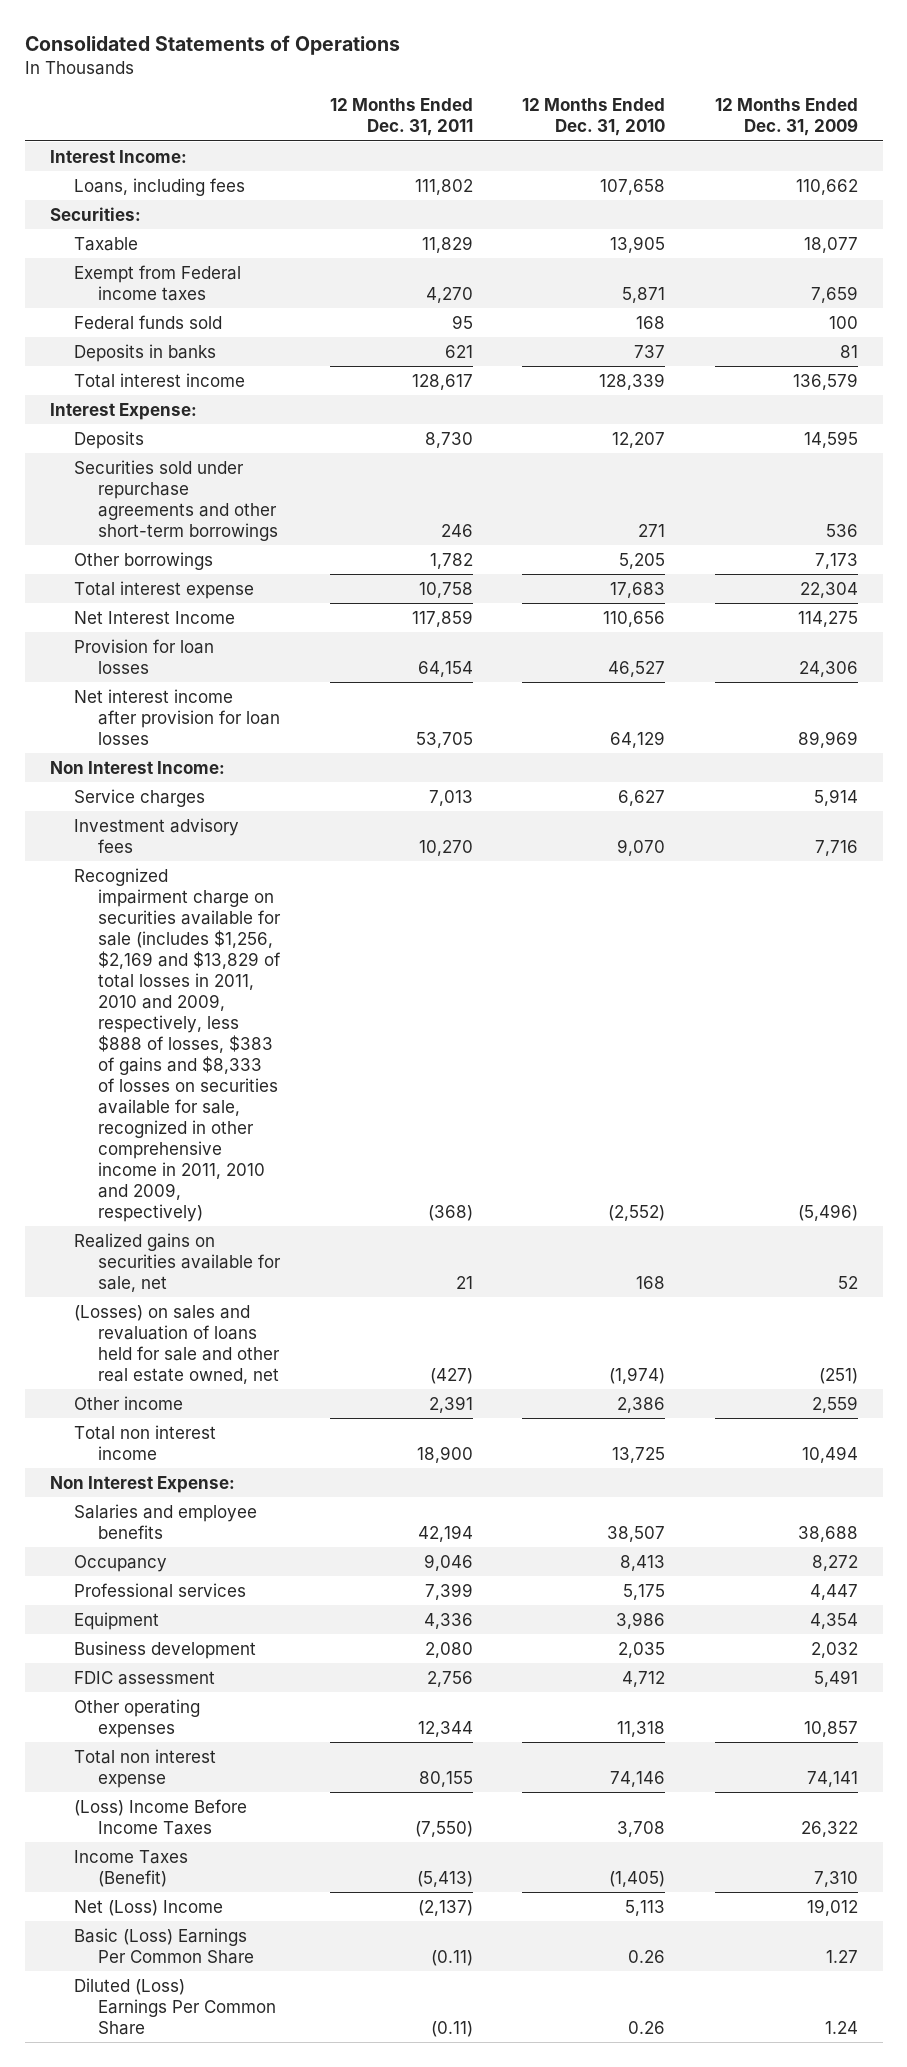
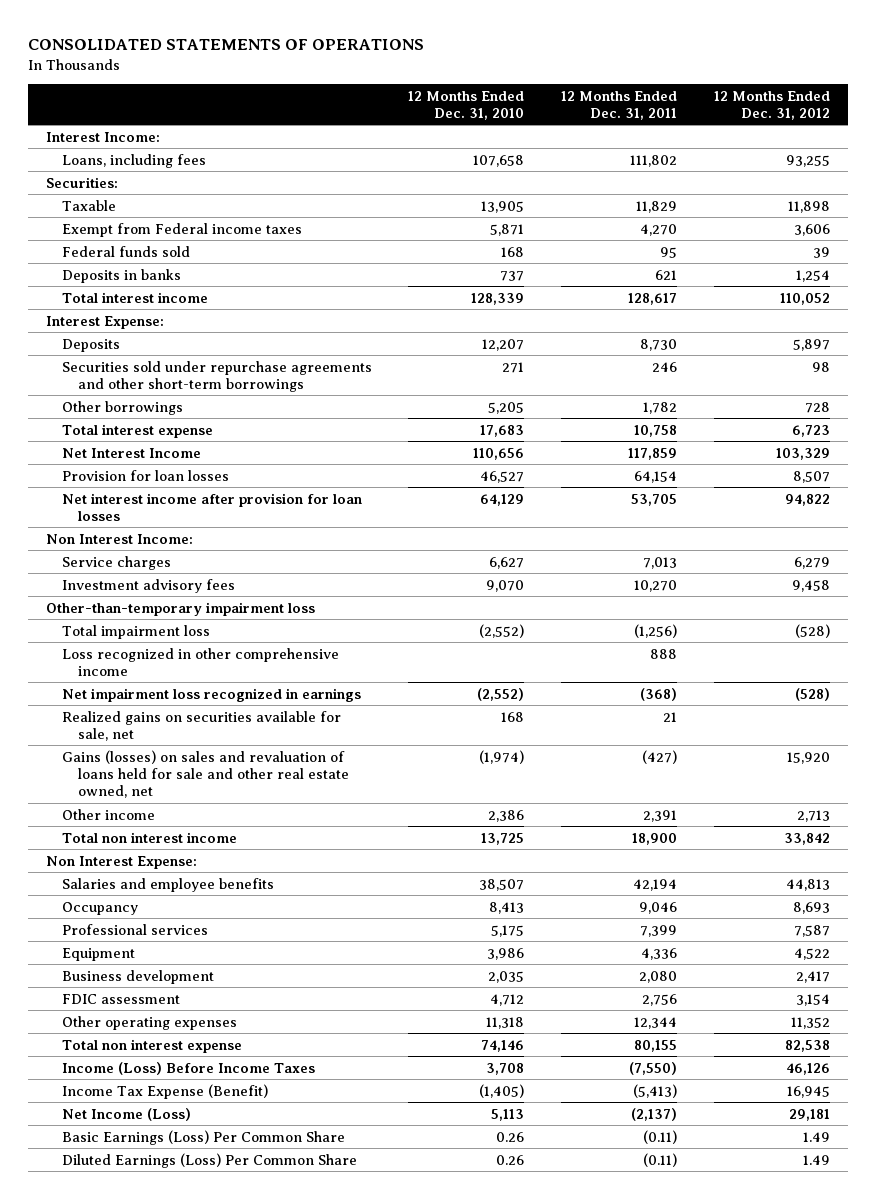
- Consolidated Statements of Operations
+ CONSOLIDATED STATEMENTS OF OPERATIONS
- | 12 Months Ended Dec. 31, 2011 | 12 Months Ended Dec. 31, 2010 | 12 Months Ended Dec. 31, 2009
+ | 12 Months Ended Dec. 31, 2010 | 12 Months Ended Dec. 31, 2011 | 12 Months Ended Dec. 31, 2012
- Recognized impairment charge on securities available for sale (includes $1,256, $2,169 and $13,829 of total losses in 2011, 2010 and 2009, respectively, less $888 of losses, $383 of gains and $8,333 of losses on securities available for sale, recognized in other comprehensive income in 2011, 2010 and 2009, respectively) | (368) | (2,552) | (5,496)
+ Other-than-temporary impairment loss
+ Total impairment loss | (2,552) | (1,256) | (528)
+ Loss recognized in other comprehensive income | | 888 |
+ Net impairment loss recognized in earnings | (2,552) | (368) | (528)
- (Losses) on sales and revaluation of loans held for sale and other real estate owned, net | (427) | (1,974) | (251)
+ Gains (losses) on sales and revaluation of loans held for sale and other real estate owned, net | (1,974) | (427) | 15,920
- (Loss) Income Before Income Taxes | (7,550) | 3,708 | 26,322
- Income Taxes (Benefit) | (5,413) | (1,405) | 7,310
- Net (Loss) Income | (2,137) | 5,113 | 19,012
- Basic (Loss) Earnings Per Common Share | (0.11) | 0.26 | 1.27
- Diluted (Loss) Earnings Per Common Share | (0.11) | 0.26 | 1.24
+ Income (Loss) Before Income Taxes | 3,708 | (7,550) | 46,126
+ Income Tax Expense (Benefit) | (1,405) | (5,413) | 16,945
+ Net Income (Loss) | 5,113 | (2,137) | 29,181
+ Basic Earnings (Loss) Per Common Share | 0.26 | (0.11) | 1.49
+ Diluted Earnings (Loss) Per Common Share | 0.26 | (0.11) | 1.49

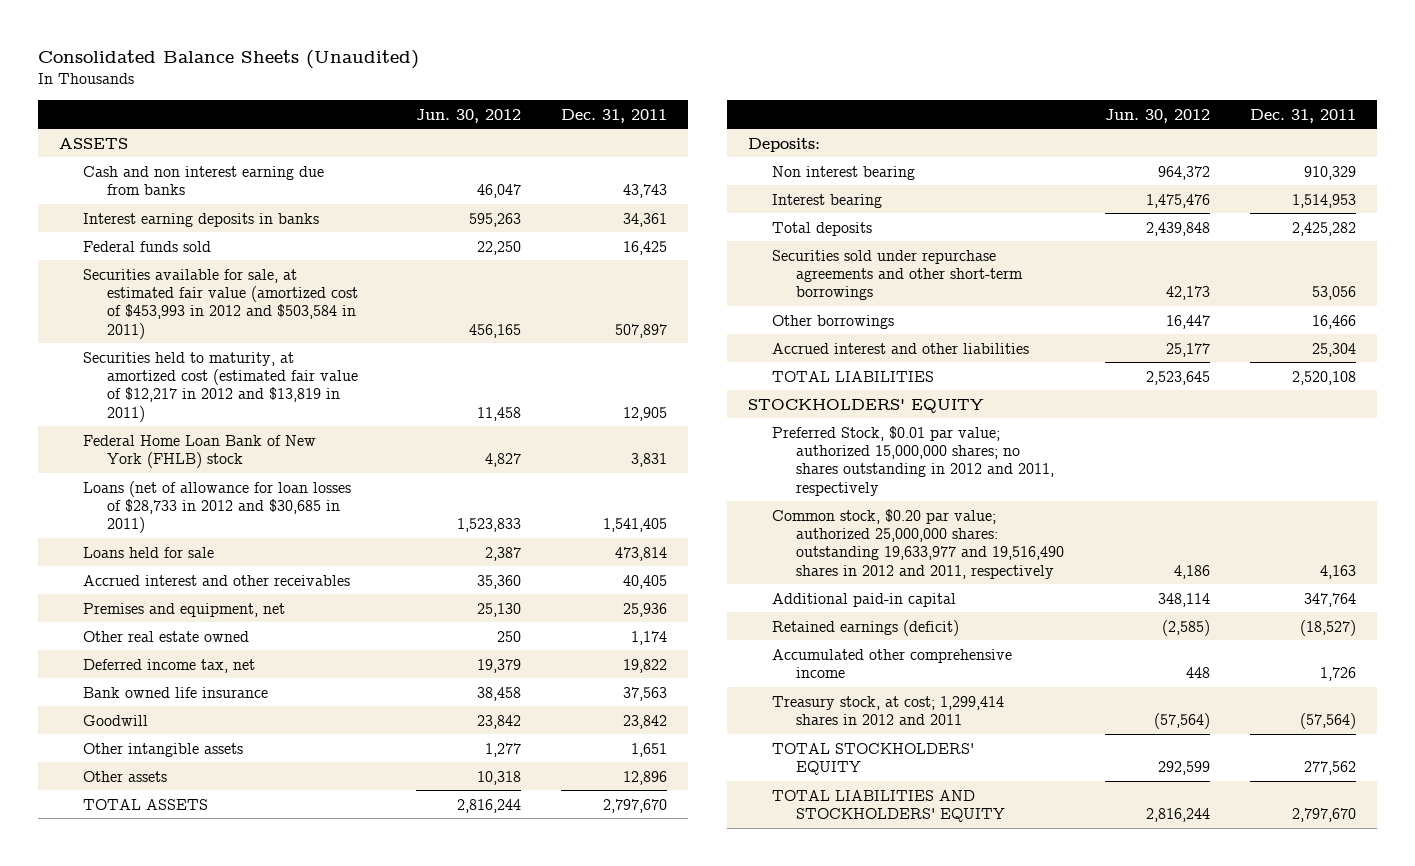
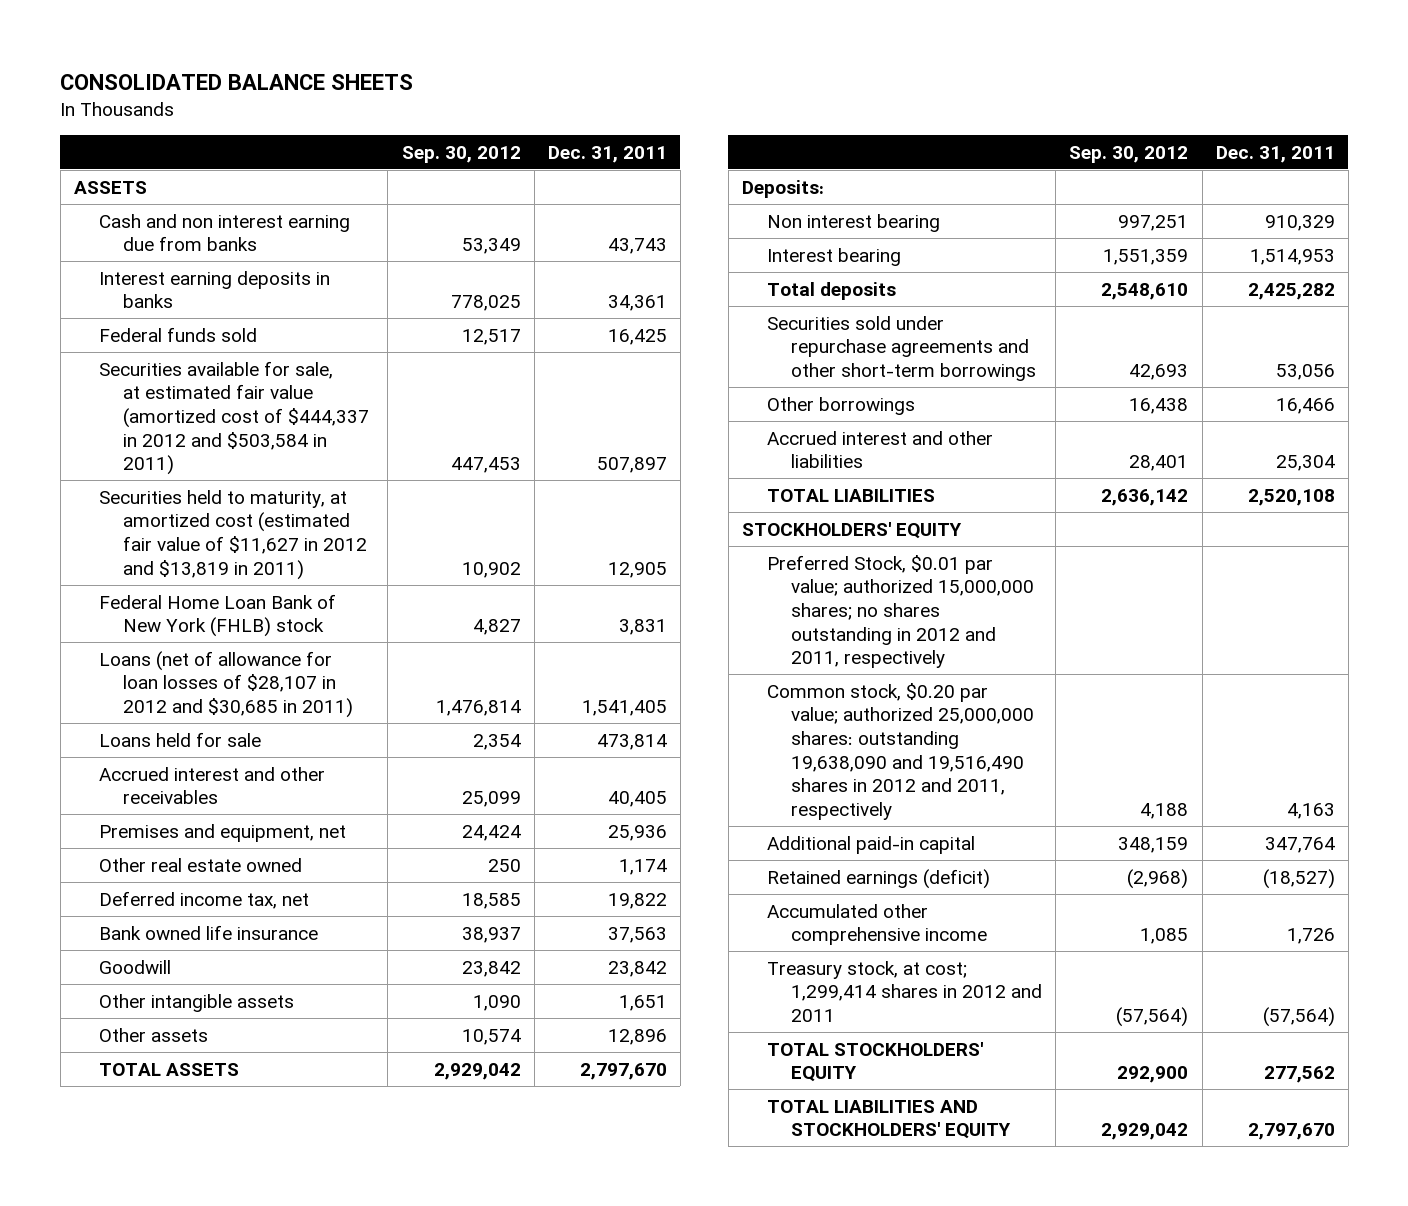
- Consolidated Balance Sheets (Unaudited)
+ CONSOLIDATED BALANCE SHEETS
- | Jun. 30, 2012 | Dec. 31, 2011
+ | Sep. 30, 2012 | Dec. 31, 2011
- Securities available for sale, at estimated fair value (amortized cost of $453,993 in 2012 and $503,584 in 2011) | 456,165 | 507,897
- Securities held to maturity, at amortized cost (estimated fair value of $12,217 in 2012 and $13,819 in 2011) | 11,458 | 12,905
+ Securities available for sale, at estimated fair value (amortized cost of $444,337 in 2012 and $503,584 in 2011) | 447,453 | 507,897
+ Securities held to maturity, at amortized cost (estimated fair value of $11,627 in 2012 and $13,819 in 2011) | 10,902 | 12,905
- Loans (net of allowance for loan losses of $28,733 in 2012 and $30,685 in 2011) | 1,523,833 | 1,541,405
+ Loans (net of allowance for loan losses of $28,107 in 2012 and $30,685 in 2011) | 1,476,814 | 1,541,405
- Common stock, $0.20 par value; authorized 25,000,000 shares: outstanding 19,633,977 and 19,516,490 shares in 2012 and 2011, respectively | 4,186 | 4,163
+ Common stock, $0.20 par value; authorized 25,000,000 shares: outstanding 19,638,090 and 19,516,490 shares in 2012 and 2011, respectively | 4,188 | 4,163

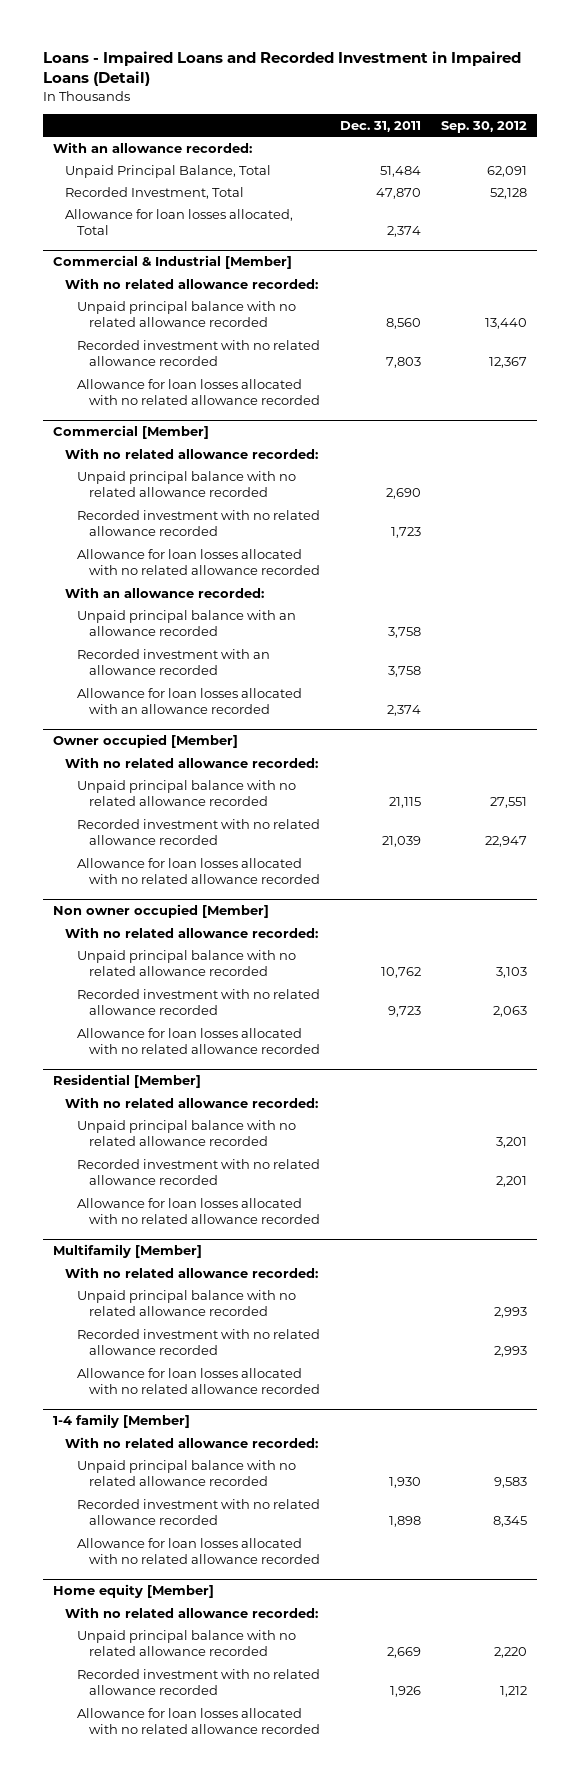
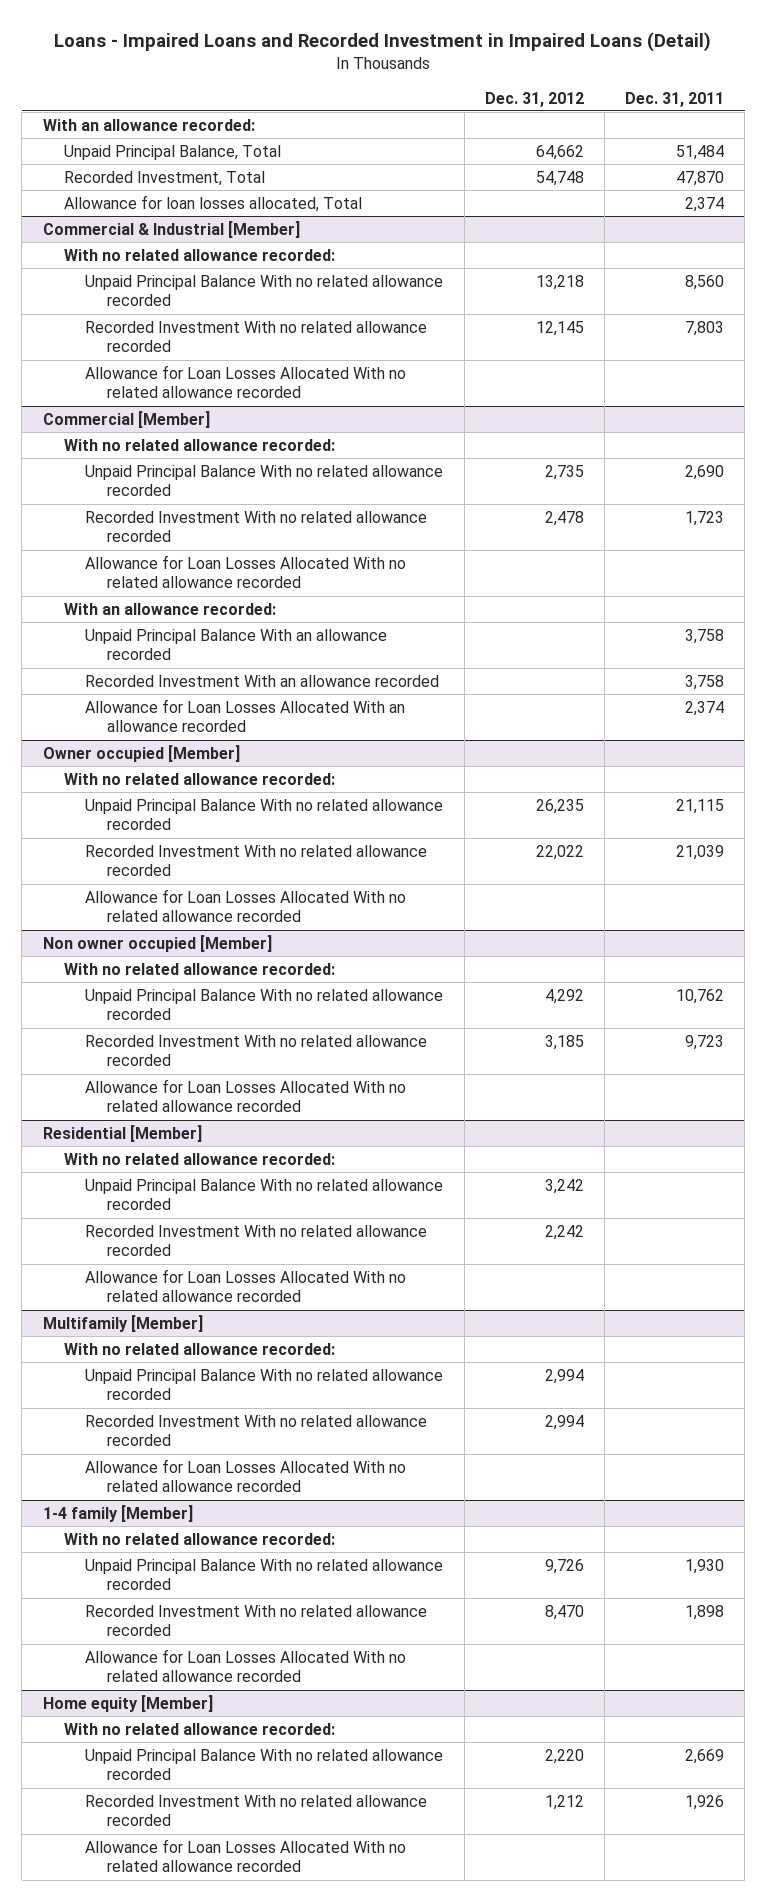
- | Dec. 31, 2011 | Sep. 30, 2012
+ | Dec. 31, 2012 | Dec. 31, 2011
@ Commercial & Industrial [Member]
- Unpaid principal balance with no related allowance recorded | 8,560 | 13,440
- Recorded investment with no related allowance recorded | 7,803 | 12,367
- Allowance for loan losses allocated with no related allowance recorded
+ Unpaid Principal Balance With no related allowance recorded | 13,218 | 8,560
+ Recorded Investment With no related allowance recorded | 12,145 | 7,803
+ Allowance for Loan Losses Allocated With no related allowance recorded
@ Commercial [Member]
- Unpaid principal balance with no related allowance recorded | 2,690 |
- Recorded investment with no related allowance recorded | 1,723 |
- Allowance for loan losses allocated with no related allowance recorded
+ Unpaid Principal Balance With no related allowance recorded | 2,735 | 2,690
+ Recorded Investment With no related allowance recorded | 2,478 | 1,723
+ Allowance for Loan Losses Allocated With no related allowance recorded
- Unpaid principal balance with an allowance recorded | 3,758 |
- Recorded investment with an allowance recorded | 3,758 |
- Allowance for loan losses allocated with an allowance recorded | 2,374 |
+ Unpaid Principal Balance With an allowance recorded | | 3,758
+ Recorded Investment With an allowance recorded | | 3,758
+ Allowance for Loan Losses Allocated With an allowance recorded | | 2,374
@ Owner occupied [Member]
- Unpaid principal balance with no related allowance recorded | 21,115 | 27,551
- Recorded investment with no related allowance recorded | 21,039 | 22,947
- Allowance for loan losses allocated with no related allowance recorded
+ Unpaid Principal Balance With no related allowance recorded | 26,235 | 21,115
+ Recorded Investment With no related allowance recorded | 22,022 | 21,039
+ Allowance for Loan Losses Allocated With no related allowance recorded
@ Non owner occupied [Member]
- Unpaid principal balance with no related allowance recorded | 10,762 | 3,103
- Recorded investment with no related allowance recorded | 9,723 | 2,063
- Allowance for loan losses allocated with no related allowance recorded
+ Unpaid Principal Balance With no related allowance recorded | 4,292 | 10,762
+ Recorded Investment With no related allowance recorded | 3,185 | 9,723
+ Allowance for Loan Losses Allocated With no related allowance recorded
@ Residential [Member]
- Unpaid principal balance with no related allowance recorded | | 3,201
- Recorded investment with no related allowance recorded | | 2,201
- Allowance for loan losses allocated with no related allowance recorded
+ Unpaid Principal Balance With no related allowance recorded | 3,242 |
+ Recorded Investment With no related allowance recorded | 2,242 |
+ Allowance for Loan Losses Allocated With no related allowance recorded
@ Multifamily [Member]
- Unpaid principal balance with no related allowance recorded | | 2,993
- Recorded investment with no related allowance recorded | | 2,993
- Allowance for loan losses allocated with no related allowance recorded
+ Unpaid Principal Balance With no related allowance recorded | 2,994 |
+ Recorded Investment With no related allowance recorded | 2,994 |
+ Allowance for Loan Losses Allocated With no related allowance recorded
@ 1-4 family [Member]
- Unpaid principal balance with no related allowance recorded | 1,930 | 9,583
- Recorded investment with no related allowance recorded | 1,898 | 8,345
- Allowance for loan losses allocated with no related allowance recorded
+ Unpaid Principal Balance With no related allowance recorded | 9,726 | 1,930
+ Recorded Investment With no related allowance recorded | 8,470 | 1,898
+ Allowance for Loan Losses Allocated With no related allowance recorded
@ Home equity [Member]
- Unpaid principal balance with no related allowance recorded | 2,669 | 2,220
- Recorded investment with no related allowance recorded | 1,926 | 1,212
- Allowance for loan losses allocated with no related allowance recorded
+ Unpaid Principal Balance With no related allowance recorded | 2,220 | 2,669
+ Recorded Investment With no related allowance recorded | 1,212 | 1,926
+ Allowance for Loan Losses Allocated With no related allowance recorded

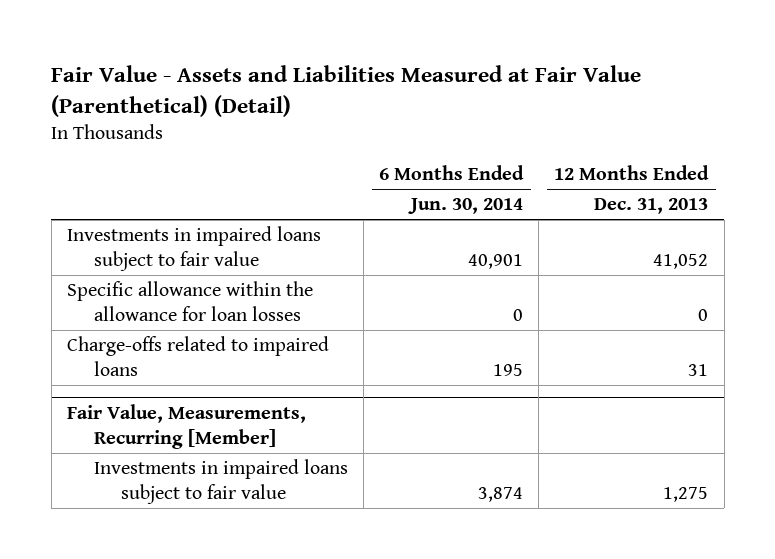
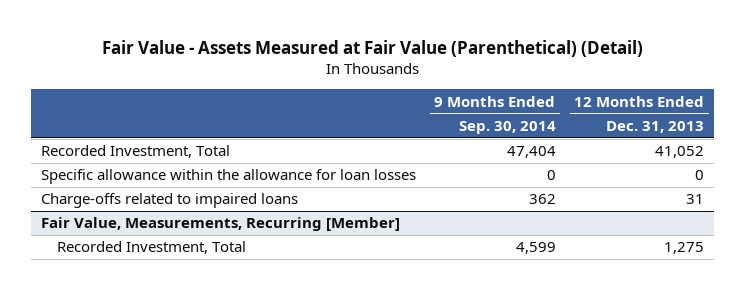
- Fair Value - Assets and Liabilities Measured at Fair Value (Parenthetical) (Detail)
+ Fair Value - Assets Measured at Fair Value (Parenthetical) (Detail)
- | 6 Months Ended Jun. 30, 2014 | 12 Months Ended Dec. 31, 2013
+ | 9 Months Ended Sep. 30, 2014 | 12 Months Ended Dec. 31, 2013
- Investments in impaired loans subject to fair value | 40,901 | 41,052
+ Recorded Investment, Total | 47,404 | 41,052
@ Fair Value, Measurements, Recurring [Member]
- Investments in impaired loans subject to fair value | 3,874 | 1,275
+ Recorded Investment, Total | 4,599 | 1,275

